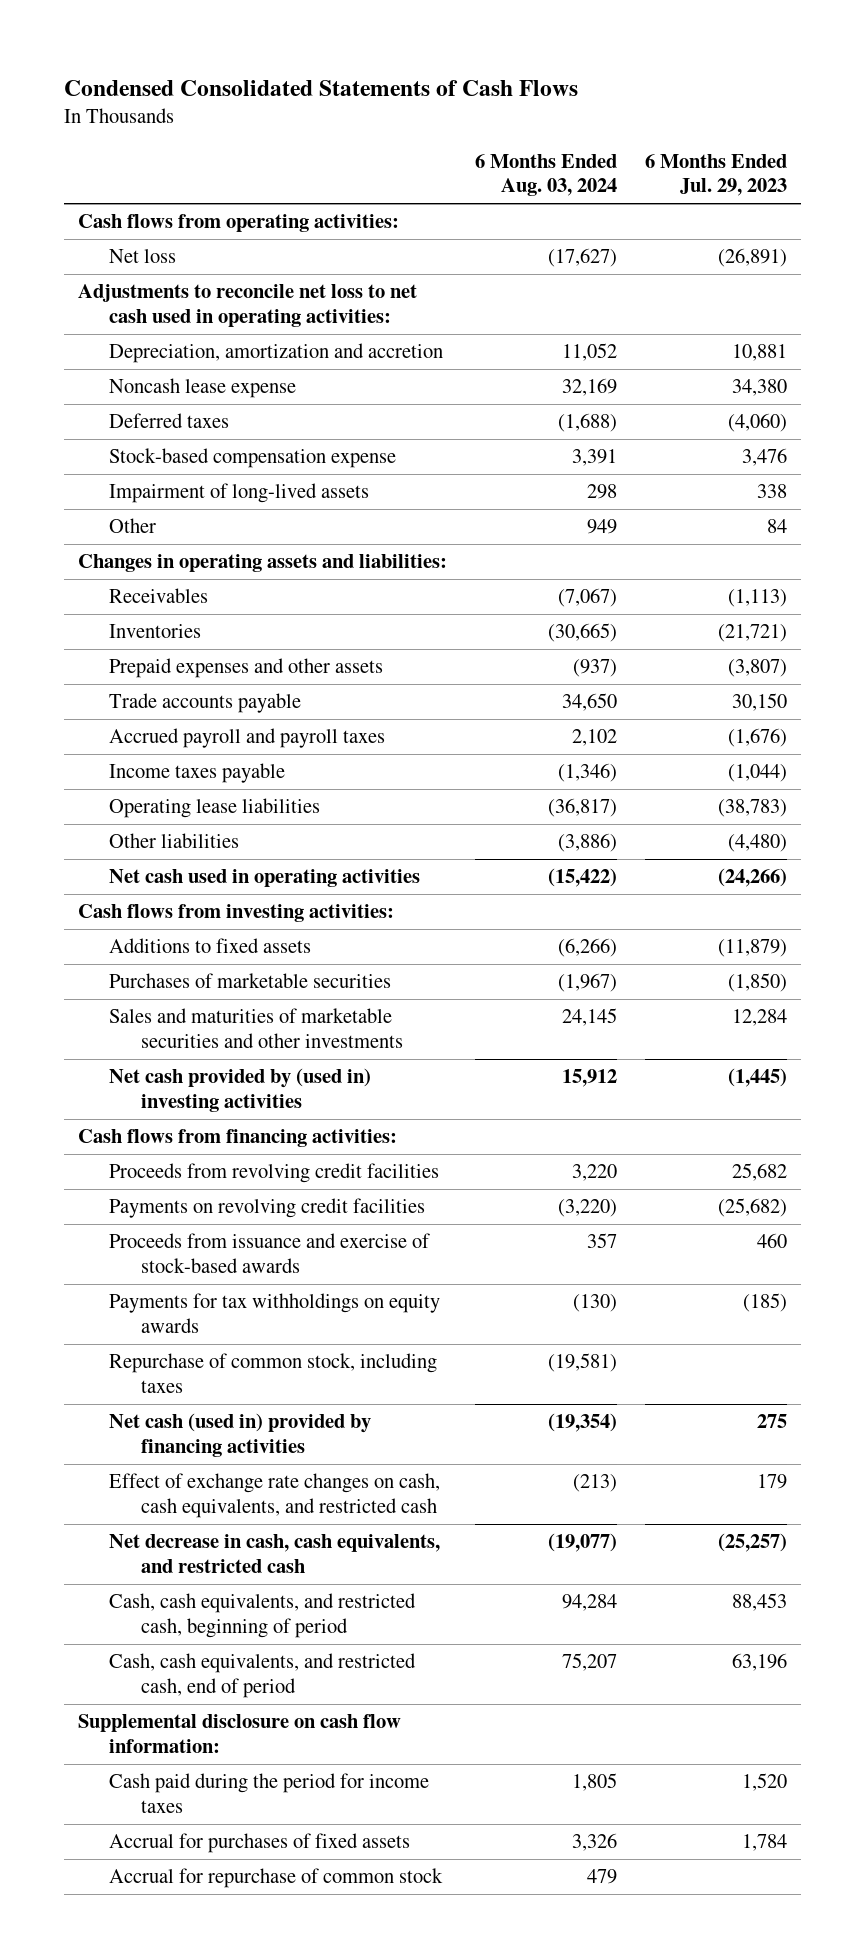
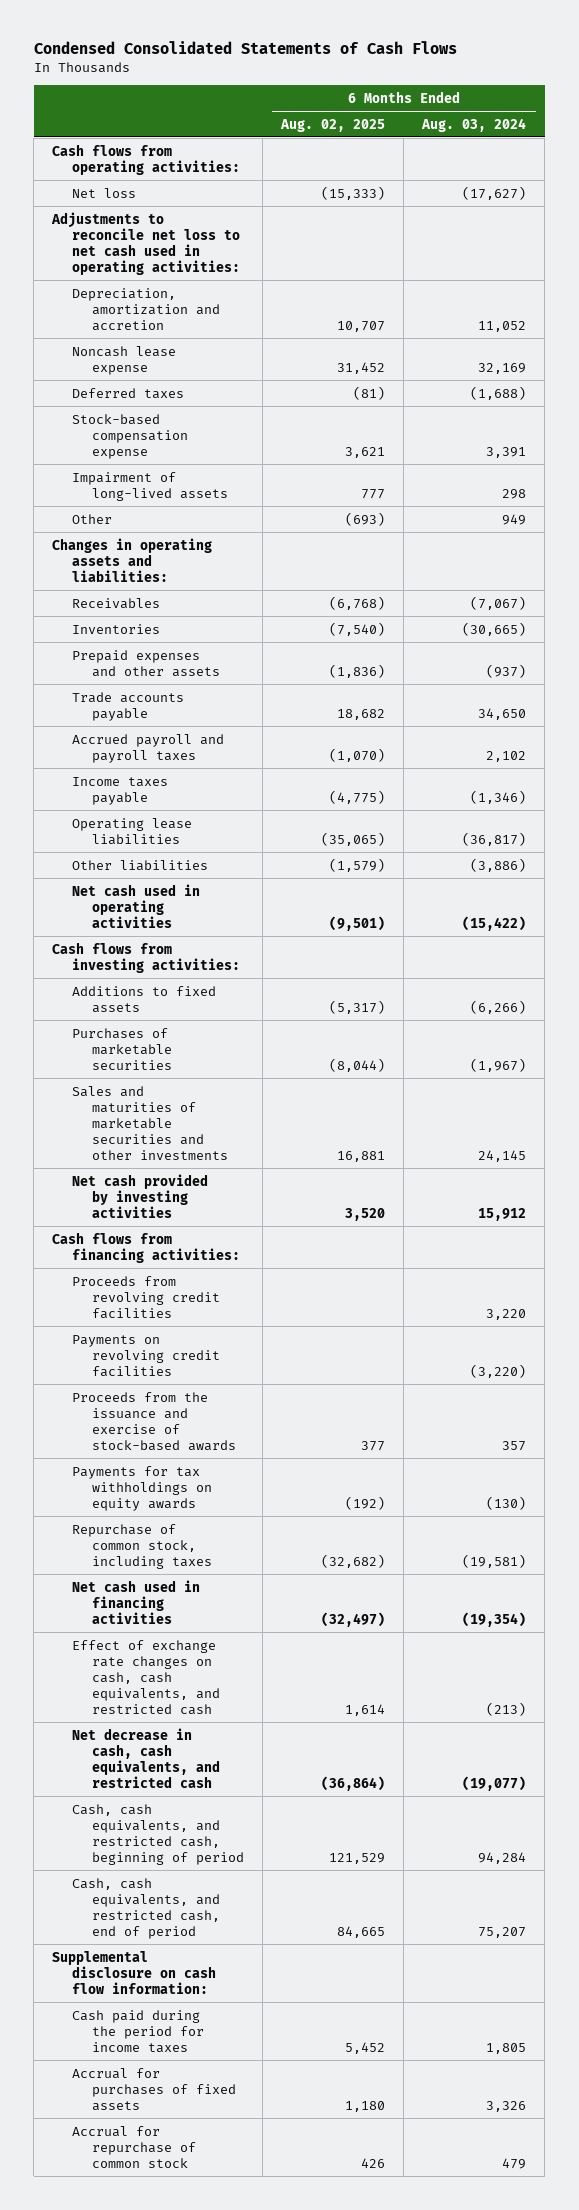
- | 6 Months Ended Aug. 03, 2024 | 6 Months Ended Jul. 29, 2023
+ | 6 Months Ended Aug. 02, 2025 | 6 Months Ended Aug. 03, 2024
- Net cash provided by (used in) investing activities | 15,912 | (1,445)
+ Net cash provided by investing activities | 3,520 | 15,912
- Proceeds from issuance and exercise of stock-based awards | 357 | 460
+ Proceeds from the issuance and exercise of stock-based awards | 377 | 357
- Net cash (used in) provided by financing activities | (19,354) | 275
+ Net cash used in financing activities | (32,497) | (19,354)

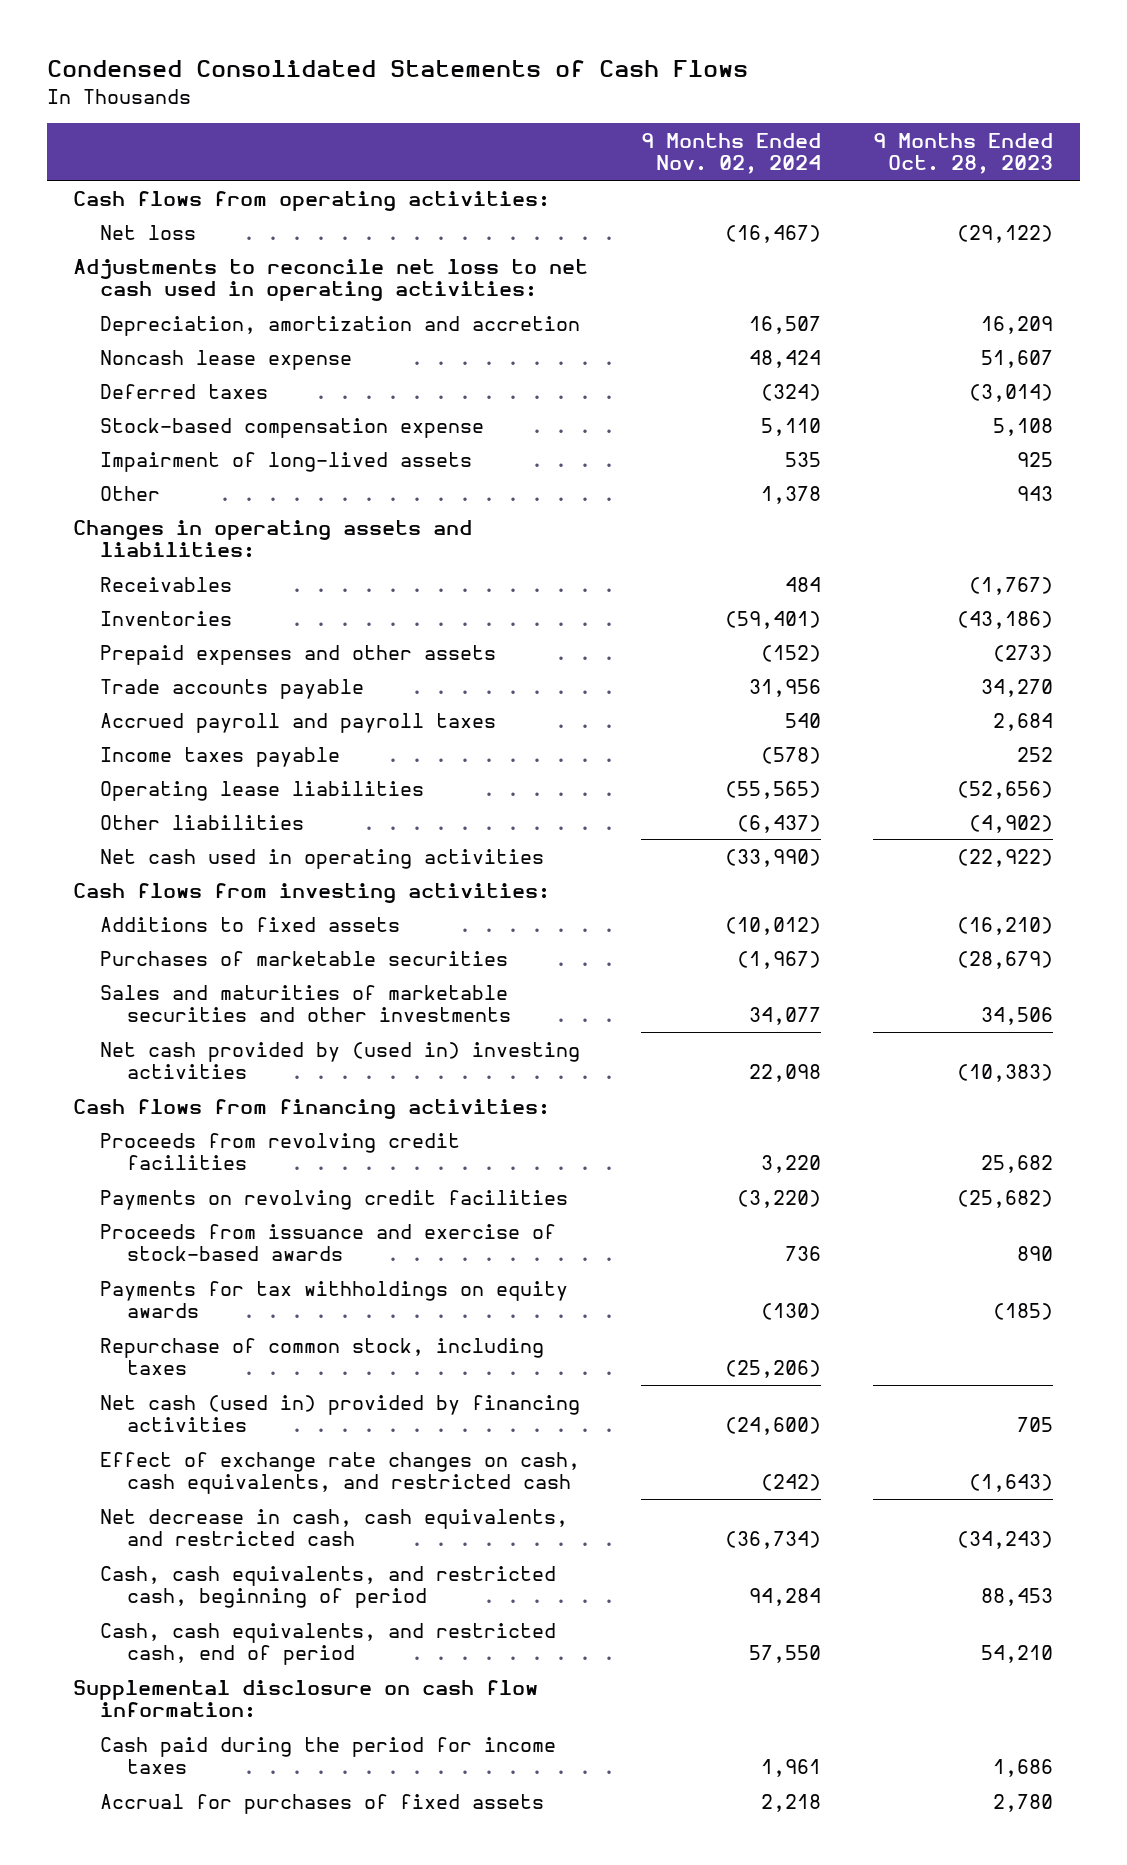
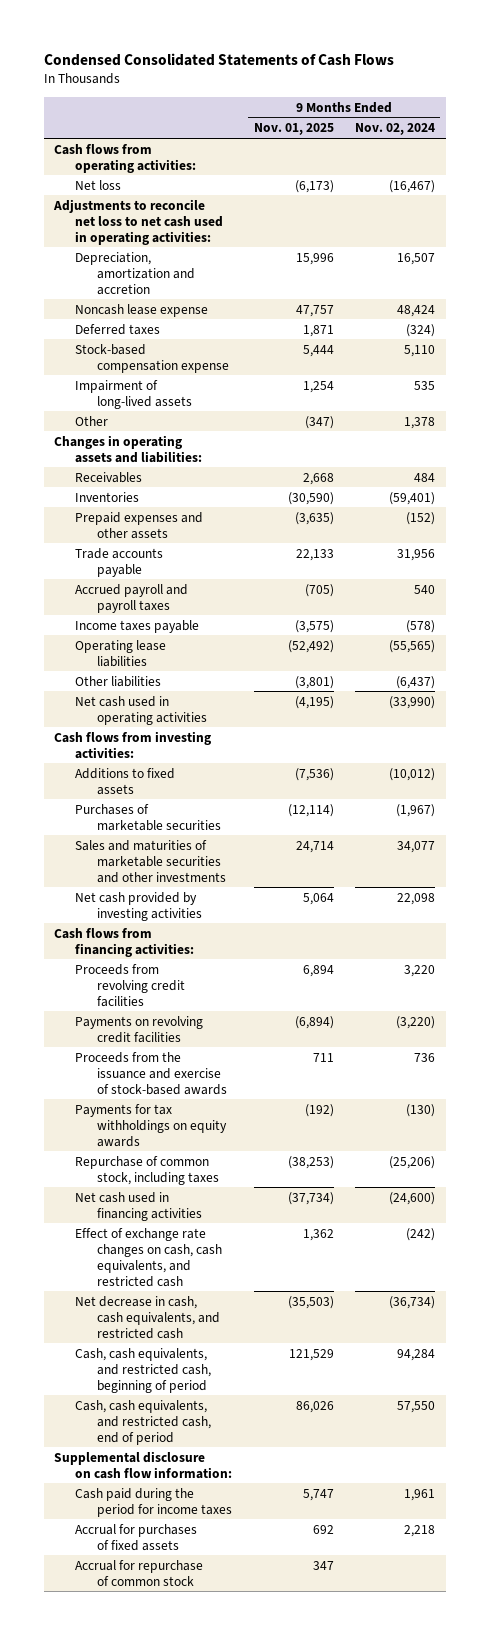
- | 9 Months Ended Nov. 02, 2024 | 9 Months Ended Oct. 28, 2023
+ | 9 Months Ended Nov. 01, 2025 | 9 Months Ended Nov. 02, 2024
- Net cash provided by (used in) investing activities | 22,098 | (10,383)
+ Net cash provided by investing activities | 5,064 | 22,098
- Proceeds from issuance and exercise of stock-based awards | 736 | 890
+ Proceeds from the issuance and exercise of stock-based awards | 711 | 736
- Net cash (used in) provided by financing activities | (24,600) | 705
+ Net cash used in financing activities | (37,734) | (24,600)
+ Accrual for repurchase of common stock | 347 |

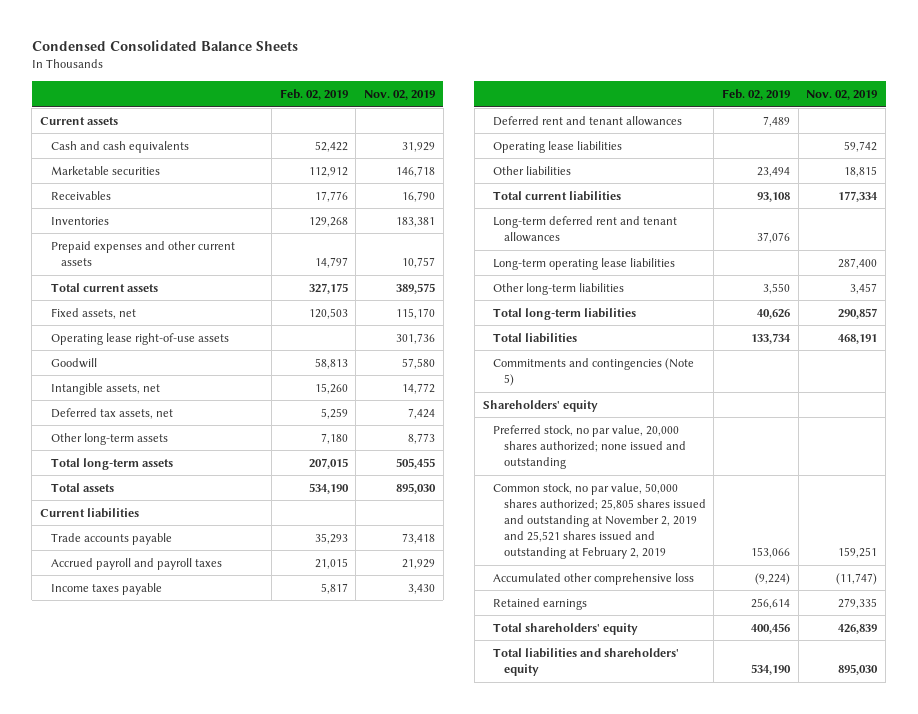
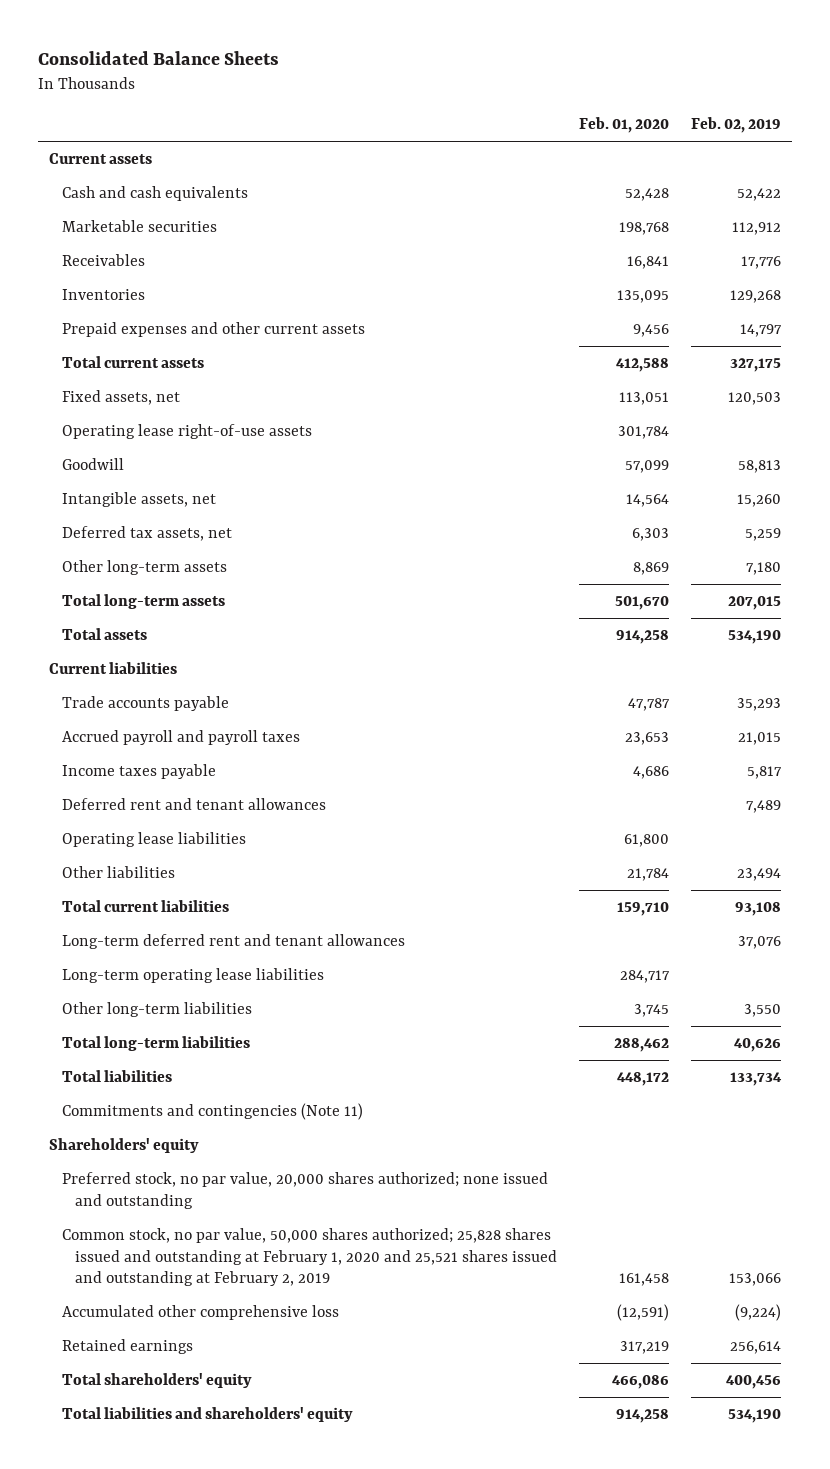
- Condensed Consolidated Balance Sheets
+ Consolidated Balance Sheets
- | Feb. 02, 2019 | Nov. 02, 2019
+ | Feb. 01, 2020 | Feb. 02, 2019
- Commitments and contingencies (Note 5)
+ Commitments and contingencies (Note 11)
- Common stock, no par value, 50,000 shares authorized; 25,805 shares issued and outstanding at November 2, 2019 and 25,521 shares issued and outstanding at February 2, 2019 | 153,066 | 159,251
+ Common stock, no par value, 50,000 shares authorized; 25,828 shares issued and outstanding at February 1, 2020 and 25,521 shares issued and outstanding at February 2, 2019 | 161,458 | 153,066

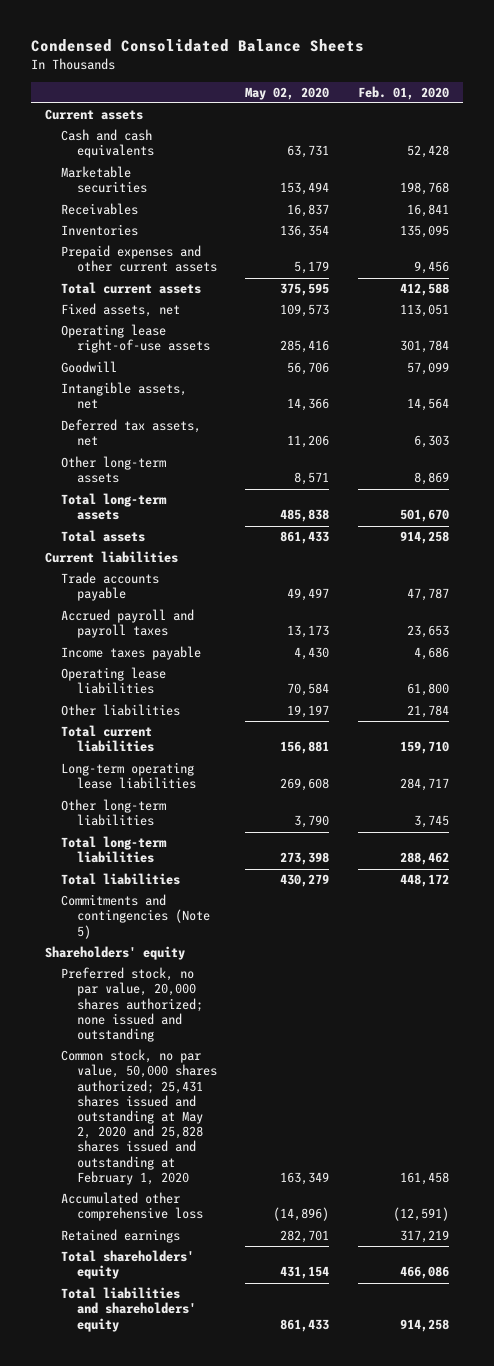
- Consolidated Balance Sheets
+ Condensed Consolidated Balance Sheets
- | Feb. 01, 2020 | Feb. 02, 2019
+ | May 02, 2020 | Feb. 01, 2020
- Deferred rent and tenant allowances | | 7,489
- Long-term deferred rent and tenant allowances | | 37,076
- Commitments and contingencies (Note 11)
+ Commitments and contingencies (Note 5)
- Common stock, no par value, 50,000 shares authorized; 25,828 shares issued and outstanding at February 1, 2020 and 25,521 shares issued and outstanding at February 2, 2019 | 161,458 | 153,066
+ Common stock, no par value, 50,000 shares authorized; 25,431 shares issued and outstanding at May 2, 2020 and 25,828 shares issued and outstanding at February 1, 2020 | 163,349 | 161,458

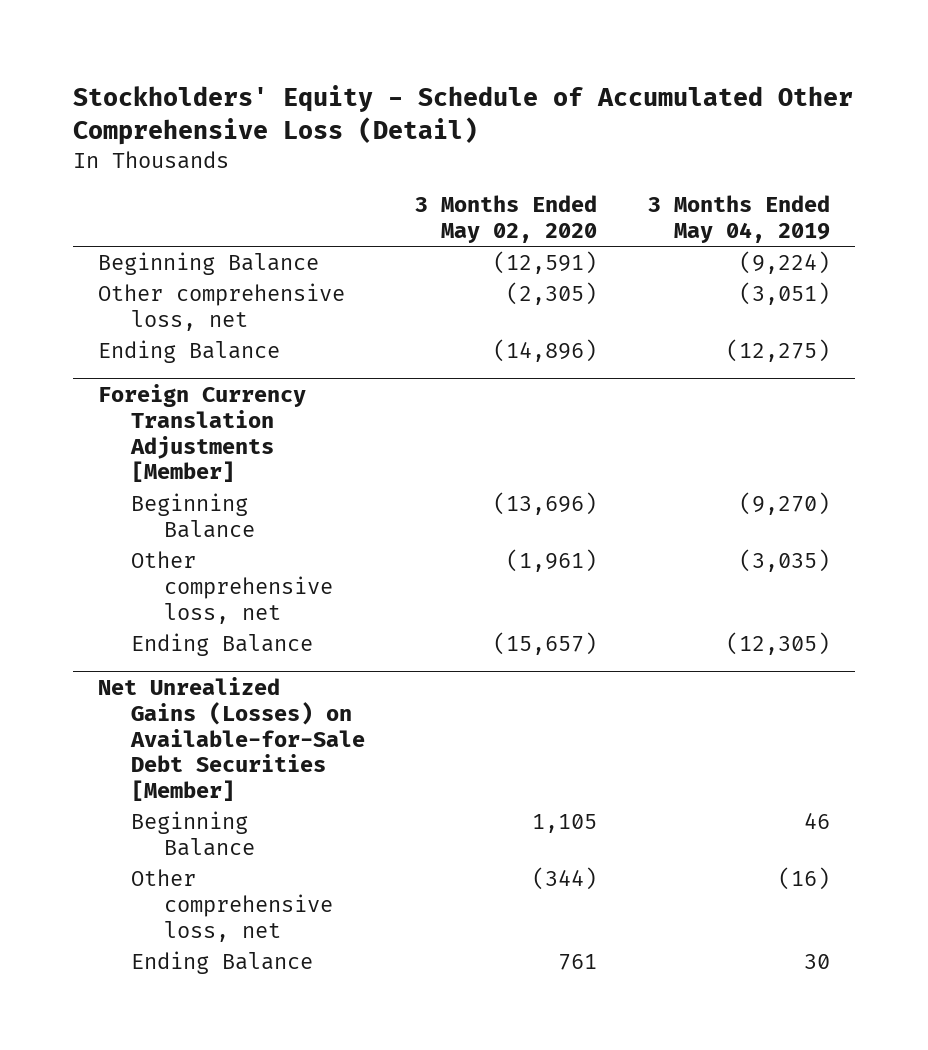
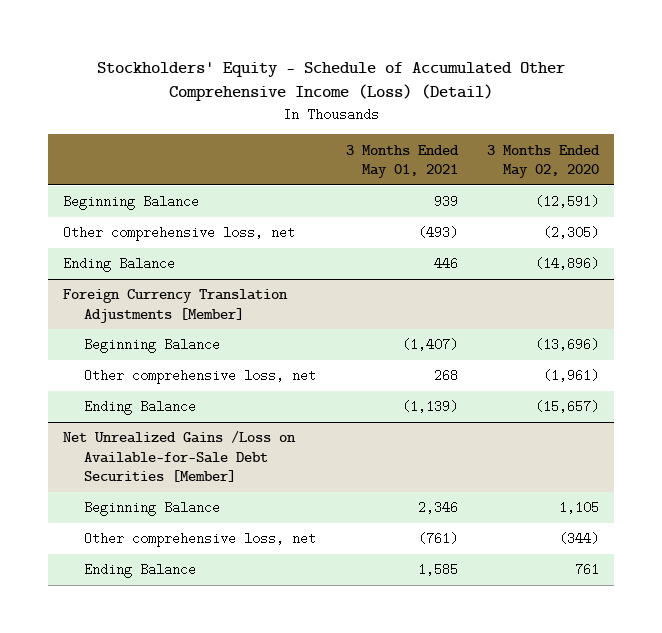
- Stockholders' Equity - Schedule of Accumulated Other Comprehensive Loss (Detail)
+ Stockholders' Equity - Schedule of Accumulated Other Comprehensive Income (Loss) (Detail)
- | 3 Months Ended May 02, 2020 | 3 Months Ended May 04, 2019
+ | 3 Months Ended May 01, 2021 | 3 Months Ended May 02, 2020
- Net Unrealized Gains (Losses) on Available-for-Sale Debt Securities [Member]
+ Net Unrealized Gains /Loss on Available-for-Sale Debt Securities [Member]

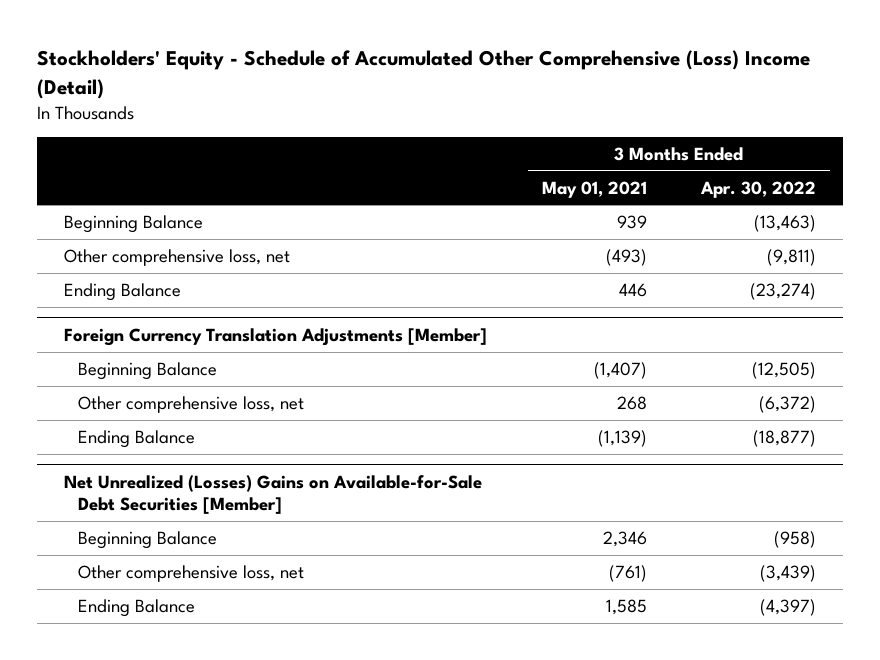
- Stockholders' Equity - Schedule of Accumulated Other Comprehensive Income (Loss) (Detail)
+ Stockholders' Equity - Schedule of Accumulated Other Comprehensive (Loss) Income (Detail)
- | 3 Months Ended May 01, 2021 | 3 Months Ended May 02, 2020
+ | 3 Months Ended May 01, 2021 | 3 Months Ended Apr. 30, 2022
- Net Unrealized Gains /Loss on Available-for-Sale Debt Securities [Member]
+ Net Unrealized (Losses) Gains on Available-for-Sale Debt Securities [Member]

